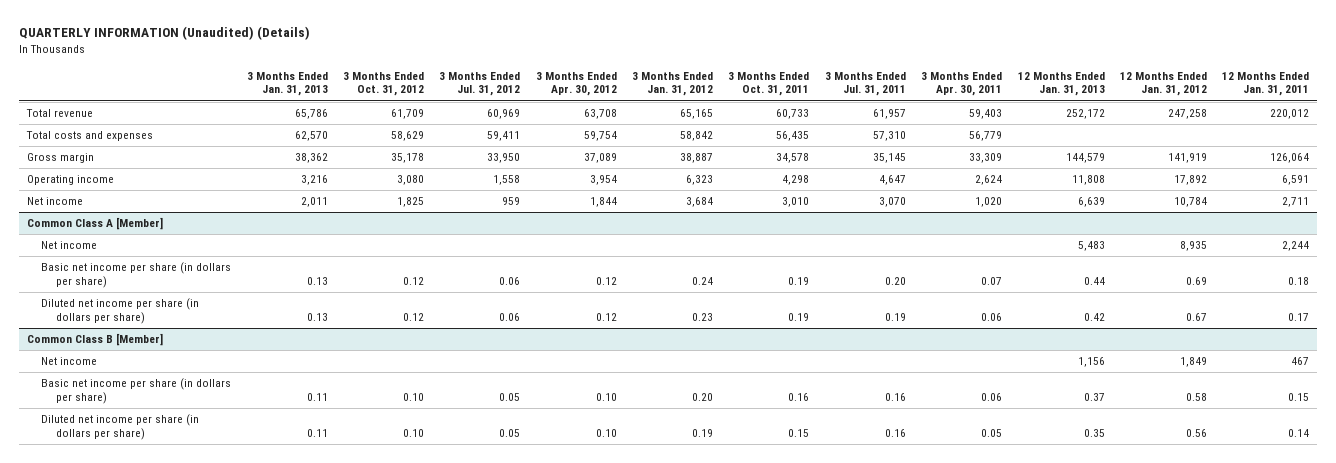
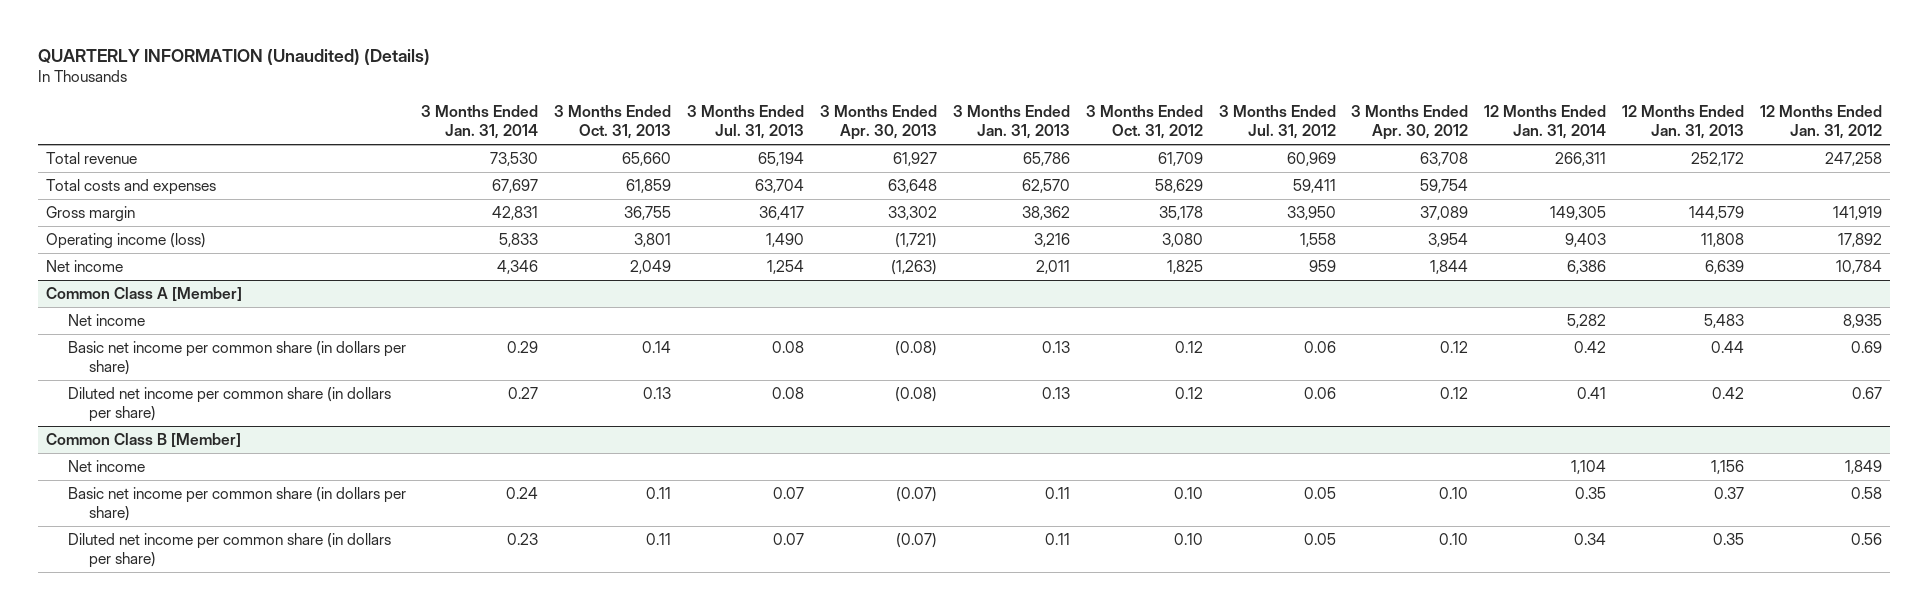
- | 3 Months Ended Jan. 31, 2013 | 3 Months Ended Oct. 31, 2012 | 3 Months Ended Jul. 31, 2012 | 3 Months Ended Apr. 30, 2012 | 3 Months Ended Jan. 31, 2012 | 3 Months Ended Oct. 31, 2011 | 3 Months Ended Jul. 31, 2011 | 3 Months Ended Apr. 30, 2011 | 12 Months Ended Jan. 31, 2013 | 12 Months Ended Jan. 31, 2012 | 12 Months Ended Jan. 31, 2011
+ | 3 Months Ended Jan. 31, 2014 | 3 Months Ended Oct. 31, 2013 | 3 Months Ended Jul. 31, 2013 | 3 Months Ended Apr. 30, 2013 | 3 Months Ended Jan. 31, 2013 | 3 Months Ended Oct. 31, 2012 | 3 Months Ended Jul. 31, 2012 | 3 Months Ended Apr. 30, 2012 | 12 Months Ended Jan. 31, 2014 | 12 Months Ended Jan. 31, 2013 | 12 Months Ended Jan. 31, 2012
- Operating income | 3,216 | 3,080 | 1,558 | 3,954 | 6,323 | 4,298 | 4,647 | 2,624 | 11,808 | 17,892 | 6,591
+ Operating income (loss) | 5,833 | 3,801 | 1,490 | (1,721) | 3,216 | 3,080 | 1,558 | 3,954 | 9,403 | 11,808 | 17,892
@ Common Class A [Member]
- Basic net income per share (in dollars per share) | 0.13 | 0.12 | 0.06 | 0.12 | 0.24 | 0.19 | 0.20 | 0.07 | 0.44 | 0.69 | 0.18
- Diluted net income per share (in dollars per share) | 0.13 | 0.12 | 0.06 | 0.12 | 0.23 | 0.19 | 0.19 | 0.06 | 0.42 | 0.67 | 0.17
+ Basic net income per common share (in dollars per share) | 0.29 | 0.14 | 0.08 | (0.08) | 0.13 | 0.12 | 0.06 | 0.12 | 0.42 | 0.44 | 0.69
+ Diluted net income per common share (in dollars per share) | 0.27 | 0.13 | 0.08 | (0.08) | 0.13 | 0.12 | 0.06 | 0.12 | 0.41 | 0.42 | 0.67
@ Common Class B [Member]
- Basic net income per share (in dollars per share) | 0.11 | 0.10 | 0.05 | 0.10 | 0.20 | 0.16 | 0.16 | 0.06 | 0.37 | 0.58 | 0.15
- Diluted net income per share (in dollars per share) | 0.11 | 0.10 | 0.05 | 0.10 | 0.19 | 0.15 | 0.16 | 0.05 | 0.35 | 0.56 | 0.14
+ Basic net income per common share (in dollars per share) | 0.24 | 0.11 | 0.07 | (0.07) | 0.11 | 0.10 | 0.05 | 0.10 | 0.35 | 0.37 | 0.58
+ Diluted net income per common share (in dollars per share) | 0.23 | 0.11 | 0.07 | (0.07) | 0.11 | 0.10 | 0.05 | 0.10 | 0.34 | 0.35 | 0.56

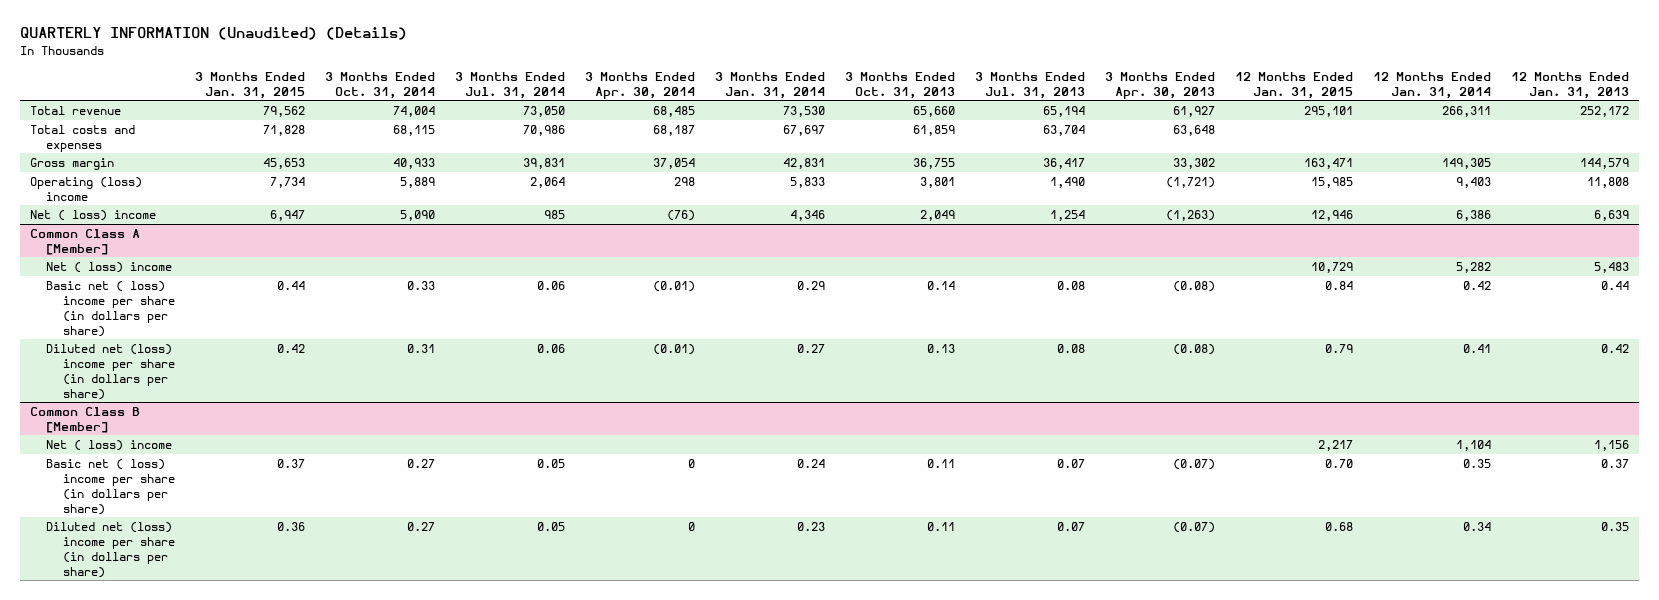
- | 3 Months Ended Jan. 31, 2014 | 3 Months Ended Oct. 31, 2013 | 3 Months Ended Jul. 31, 2013 | 3 Months Ended Apr. 30, 2013 | 3 Months Ended Jan. 31, 2013 | 3 Months Ended Oct. 31, 2012 | 3 Months Ended Jul. 31, 2012 | 3 Months Ended Apr. 30, 2012 | 12 Months Ended Jan. 31, 2014 | 12 Months Ended Jan. 31, 2013 | 12 Months Ended Jan. 31, 2012
+ | 3 Months Ended Jan. 31, 2015 | 3 Months Ended Oct. 31, 2014 | 3 Months Ended Jul. 31, 2014 | 3 Months Ended Apr. 30, 2014 | 3 Months Ended Jan. 31, 2014 | 3 Months Ended Oct. 31, 2013 | 3 Months Ended Jul. 31, 2013 | 3 Months Ended Apr. 30, 2013 | 12 Months Ended Jan. 31, 2015 | 12 Months Ended Jan. 31, 2014 | 12 Months Ended Jan. 31, 2013
- Operating income (loss) | 5,833 | 3,801 | 1,490 | (1,721) | 3,216 | 3,080 | 1,558 | 3,954 | 9,403 | 11,808 | 17,892
- Net income | 4,346 | 2,049 | 1,254 | (1,263) | 2,011 | 1,825 | 959 | 1,844 | 6,386 | 6,639 | 10,784
+ Operating (loss) income | 7,734 | 5,889 | 2,064 | 298 | 5,833 | 3,801 | 1,490 | (1,721) | 15,985 | 9,403 | 11,808
+ Net ( loss) income | 6,947 | 5,090 | 985 | (76) | 4,346 | 2,049 | 1,254 | (1,263) | 12,946 | 6,386 | 6,639
@ Common Class A [Member]
- Net income | | | | | | | | | 5,282 | 5,483 | 8,935
- Basic net income per common share (in dollars per share) | 0.29 | 0.14 | 0.08 | (0.08) | 0.13 | 0.12 | 0.06 | 0.12 | 0.42 | 0.44 | 0.69
- Diluted net income per common share (in dollars per share) | 0.27 | 0.13 | 0.08 | (0.08) | 0.13 | 0.12 | 0.06 | 0.12 | 0.41 | 0.42 | 0.67
+ Net ( loss) income | | | | | | | | | 10,729 | 5,282 | 5,483
+ Basic net ( loss) income per share (in dollars per share) | 0.44 | 0.33 | 0.06 | (0.01) | 0.29 | 0.14 | 0.08 | (0.08) | 0.84 | 0.42 | 0.44
+ Diluted net (loss) income per share (in dollars per share) | 0.42 | 0.31 | 0.06 | (0.01) | 0.27 | 0.13 | 0.08 | (0.08) | 0.79 | 0.41 | 0.42
@ Common Class B [Member]
- Net income | | | | | | | | | 1,104 | 1,156 | 1,849
- Basic net income per common share (in dollars per share) | 0.24 | 0.11 | 0.07 | (0.07) | 0.11 | 0.10 | 0.05 | 0.10 | 0.35 | 0.37 | 0.58
- Diluted net income per common share (in dollars per share) | 0.23 | 0.11 | 0.07 | (0.07) | 0.11 | 0.10 | 0.05 | 0.10 | 0.34 | 0.35 | 0.56
+ Net ( loss) income | | | | | | | | | 2,217 | 1,104 | 1,156
+ Basic net ( loss) income per share (in dollars per share) | 0.37 | 0.27 | 0.05 | 0 | 0.24 | 0.11 | 0.07 | (0.07) | 0.70 | 0.35 | 0.37
+ Diluted net (loss) income per share (in dollars per share) | 0.36 | 0.27 | 0.05 | 0 | 0.23 | 0.11 | 0.07 | (0.07) | 0.68 | 0.34 | 0.35

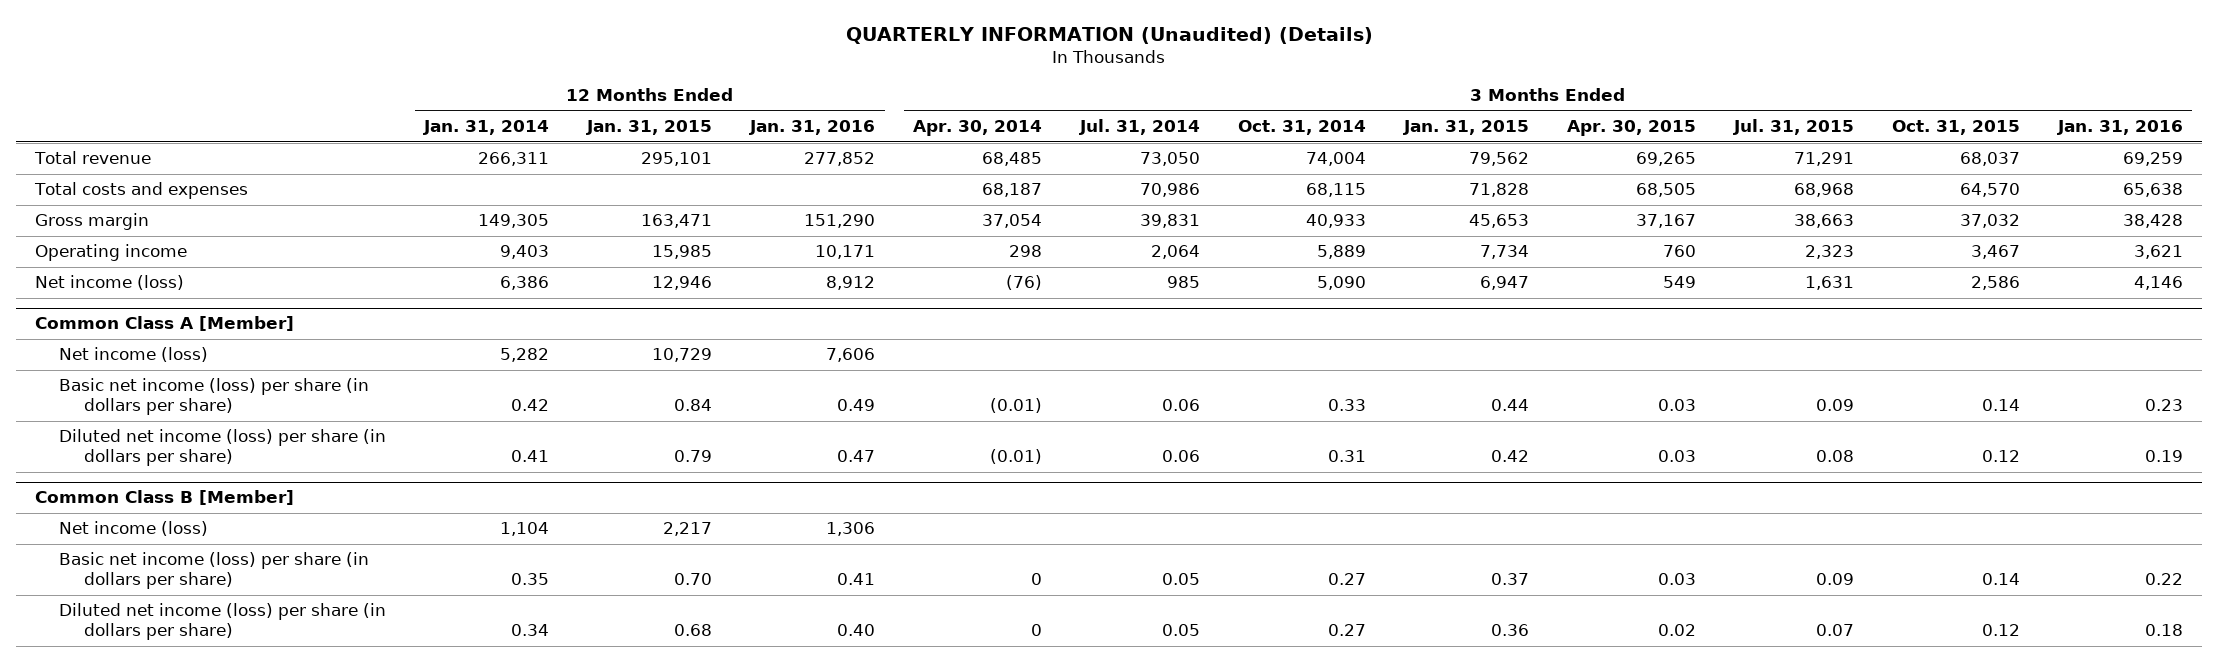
- | 3 Months Ended Jan. 31, 2015 | 3 Months Ended Oct. 31, 2014 | 3 Months Ended Jul. 31, 2014 | 3 Months Ended Apr. 30, 2014 | 3 Months Ended Jan. 31, 2014 | 3 Months Ended Oct. 31, 2013 | 3 Months Ended Jul. 31, 2013 | 3 Months Ended Apr. 30, 2013 | 12 Months Ended Jan. 31, 2015 | 12 Months Ended Jan. 31, 2014 | 12 Months Ended Jan. 31, 2013
+ | 12 Months Ended Jan. 31, 2014 | 12 Months Ended Jan. 31, 2015 | 12 Months Ended Jan. 31, 2016 | 3 Months Ended Apr. 30, 2014 | 3 Months Ended Jul. 31, 2014 | 3 Months Ended Oct. 31, 2014 | 3 Months Ended Jan. 31, 2015 | 3 Months Ended Apr. 30, 2015 | 3 Months Ended Jul. 31, 2015 | 3 Months Ended Oct. 31, 2015 | 3 Months Ended Jan. 31, 2016
- Operating (loss) income | 7,734 | 5,889 | 2,064 | 298 | 5,833 | 3,801 | 1,490 | (1,721) | 15,985 | 9,403 | 11,808
- Net ( loss) income | 6,947 | 5,090 | 985 | (76) | 4,346 | 2,049 | 1,254 | (1,263) | 12,946 | 6,386 | 6,639
+ Operating income | 9,403 | 15,985 | 10,171 | 298 | 2,064 | 5,889 | 7,734 | 760 | 2,323 | 3,467 | 3,621
+ Net income (loss) | 6,386 | 12,946 | 8,912 | (76) | 985 | 5,090 | 6,947 | 549 | 1,631 | 2,586 | 4,146
@ Common Class A [Member]
- Net ( loss) income | | | | | | | | | 10,729 | 5,282 | 5,483
- Basic net ( loss) income per share (in dollars per share) | 0.44 | 0.33 | 0.06 | (0.01) | 0.29 | 0.14 | 0.08 | (0.08) | 0.84 | 0.42 | 0.44
- Diluted net (loss) income per share (in dollars per share) | 0.42 | 0.31 | 0.06 | (0.01) | 0.27 | 0.13 | 0.08 | (0.08) | 0.79 | 0.41 | 0.42
+ Net income (loss) | 5,282 | 10,729 | 7,606 | | | | | | | |
+ Basic net income (loss) per share (in dollars per share) | 0.42 | 0.84 | 0.49 | (0.01) | 0.06 | 0.33 | 0.44 | 0.03 | 0.09 | 0.14 | 0.23
+ Diluted net income (loss) per share (in dollars per share) | 0.41 | 0.79 | 0.47 | (0.01) | 0.06 | 0.31 | 0.42 | 0.03 | 0.08 | 0.12 | 0.19
@ Common Class B [Member]
- Net ( loss) income | | | | | | | | | 2,217 | 1,104 | 1,156
- Basic net ( loss) income per share (in dollars per share) | 0.37 | 0.27 | 0.05 | 0 | 0.24 | 0.11 | 0.07 | (0.07) | 0.70 | 0.35 | 0.37
- Diluted net (loss) income per share (in dollars per share) | 0.36 | 0.27 | 0.05 | 0 | 0.23 | 0.11 | 0.07 | (0.07) | 0.68 | 0.34 | 0.35
+ Net income (loss) | 1,104 | 2,217 | 1,306 | | | | | | | |
+ Basic net income (loss) per share (in dollars per share) | 0.35 | 0.70 | 0.41 | 0 | 0.05 | 0.27 | 0.37 | 0.03 | 0.09 | 0.14 | 0.22
+ Diluted net income (loss) per share (in dollars per share) | 0.34 | 0.68 | 0.40 | 0 | 0.05 | 0.27 | 0.36 | 0.02 | 0.07 | 0.12 | 0.18

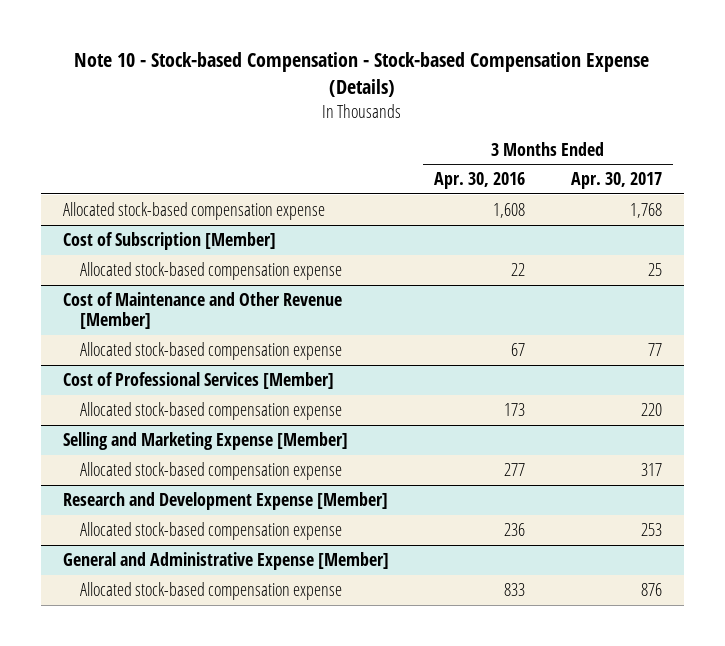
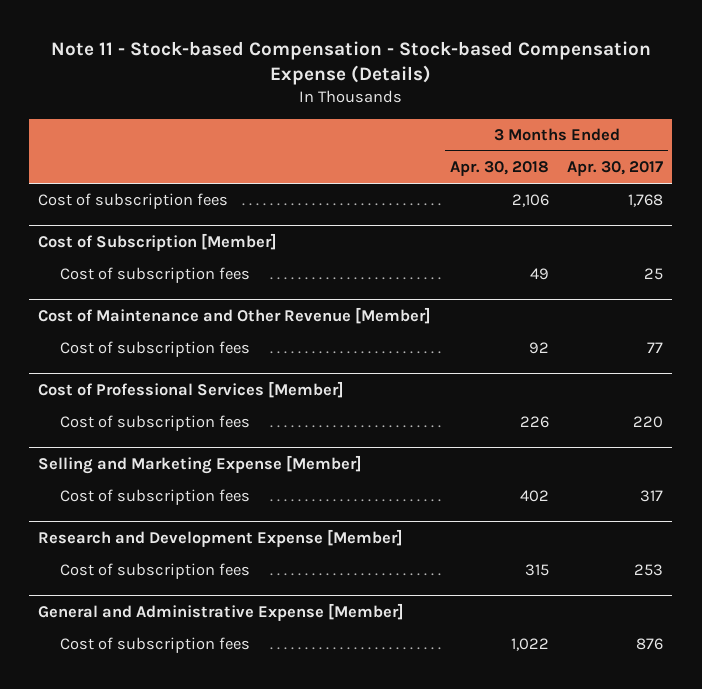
- Note 10 - Stock-based Compensation - Stock-based Compensation Expense (Details)
+ Note 11 - Stock-based Compensation - Stock-based Compensation Expense (Details)
- | 3 Months Ended Apr. 30, 2016 | 3 Months Ended Apr. 30, 2017
+ | 3 Months Ended Apr. 30, 2018 | 3 Months Ended Apr. 30, 2017
- Allocated stock-based compensation expense | 1,608 | 1,768
+ Cost of subscription fees | 2,106 | 1,768
@ Cost of Subscription [Member]
- Allocated stock-based compensation expense | 22 | 25
+ Cost of subscription fees | 49 | 25
@ Cost of Maintenance and Other Revenue [Member]
- Allocated stock-based compensation expense | 67 | 77
+ Cost of subscription fees | 92 | 77
@ Cost of Professional Services [Member]
- Allocated stock-based compensation expense | 173 | 220
+ Cost of subscription fees | 226 | 220
@ Selling and Marketing Expense [Member]
- Allocated stock-based compensation expense | 277 | 317
+ Cost of subscription fees | 402 | 317
@ Research and Development Expense [Member]
- Allocated stock-based compensation expense | 236 | 253
+ Cost of subscription fees | 315 | 253
@ General and Administrative Expense [Member]
- Allocated stock-based compensation expense | 833 | 876
+ Cost of subscription fees | 1,022 | 876

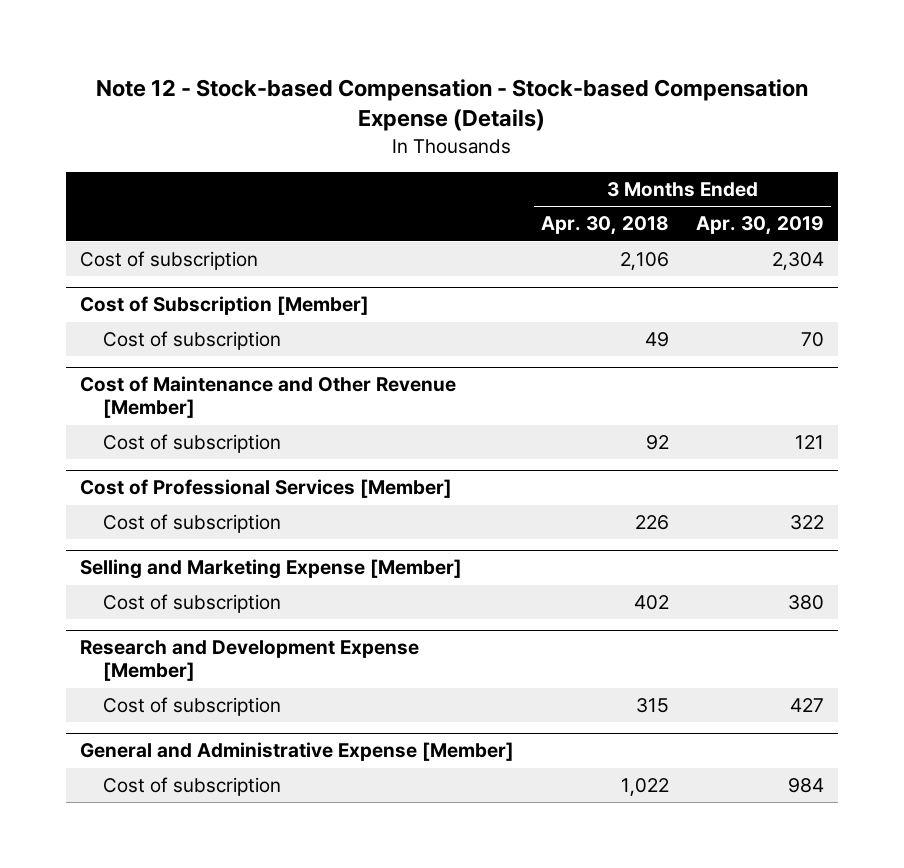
- Note 11 - Stock-based Compensation - Stock-based Compensation Expense (Details)
+ Note 12 - Stock-based Compensation - Stock-based Compensation Expense (Details)
- | 3 Months Ended Apr. 30, 2018 | 3 Months Ended Apr. 30, 2017
+ | 3 Months Ended Apr. 30, 2018 | 3 Months Ended Apr. 30, 2019
- Cost of subscription fees | 2,106 | 1,768
+ Cost of subscription | 2,106 | 2,304
@ Cost of Subscription [Member]
- Cost of subscription fees | 49 | 25
+ Cost of subscription | 49 | 70
@ Cost of Maintenance and Other Revenue [Member]
- Cost of subscription fees | 92 | 77
+ Cost of subscription | 92 | 121
@ Cost of Professional Services [Member]
- Cost of subscription fees | 226 | 220
+ Cost of subscription | 226 | 322
@ Selling and Marketing Expense [Member]
- Cost of subscription fees | 402 | 317
+ Cost of subscription | 402 | 380
@ Research and Development Expense [Member]
- Cost of subscription fees | 315 | 253
+ Cost of subscription | 315 | 427
@ General and Administrative Expense [Member]
- Cost of subscription fees | 1,022 | 876
+ Cost of subscription | 1,022 | 984

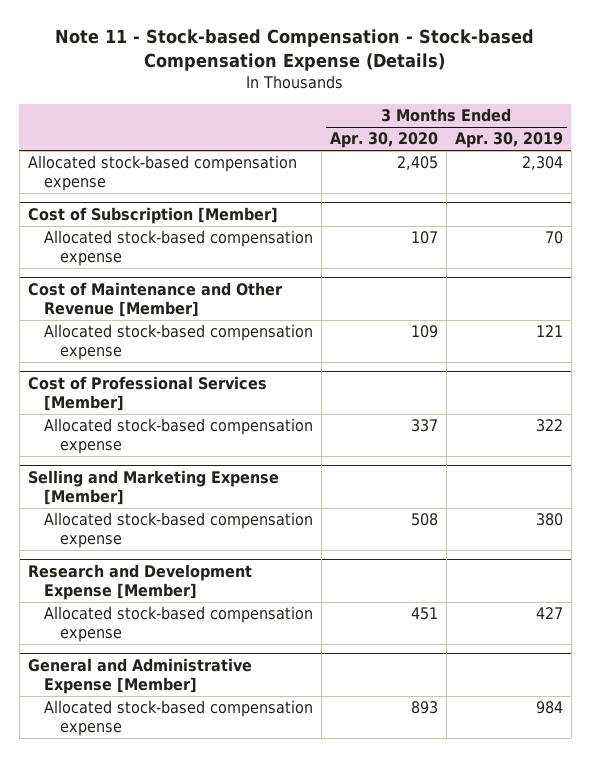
- Note 12 - Stock-based Compensation - Stock-based Compensation Expense (Details)
+ Note 11 - Stock-based Compensation - Stock-based Compensation Expense (Details)
- | 3 Months Ended Apr. 30, 2018 | 3 Months Ended Apr. 30, 2019
+ | 3 Months Ended Apr. 30, 2020 | 3 Months Ended Apr. 30, 2019
- Cost of subscription | 2,106 | 2,304
+ Allocated stock-based compensation expense | 2,405 | 2,304
@ Cost of Subscription [Member]
- Cost of subscription | 49 | 70
+ Allocated stock-based compensation expense | 107 | 70
@ Cost of Maintenance and Other Revenue [Member]
- Cost of subscription | 92 | 121
+ Allocated stock-based compensation expense | 109 | 121
@ Cost of Professional Services [Member]
- Cost of subscription | 226 | 322
+ Allocated stock-based compensation expense | 337 | 322
@ Selling and Marketing Expense [Member]
- Cost of subscription | 402 | 380
+ Allocated stock-based compensation expense | 508 | 380
@ Research and Development Expense [Member]
- Cost of subscription | 315 | 427
+ Allocated stock-based compensation expense | 451 | 427
@ General and Administrative Expense [Member]
- Cost of subscription | 1,022 | 984
+ Allocated stock-based compensation expense | 893 | 984

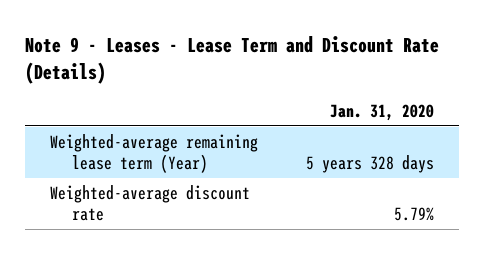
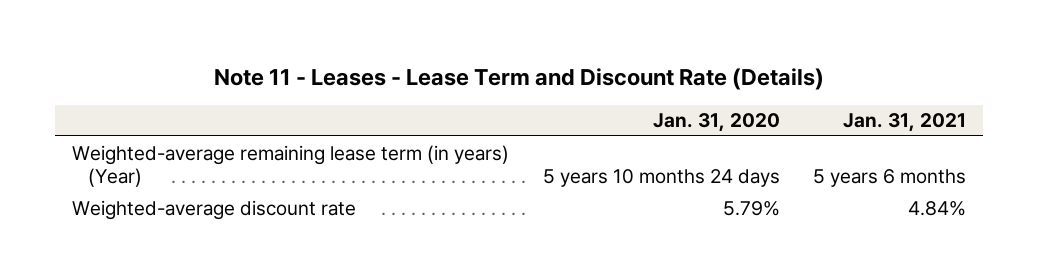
- Note 9 - Leases - Lease Term and Discount Rate (Details)
+ Note 11 - Leases - Lease Term and Discount Rate (Details)
- | Jan. 31, 2020
+ | Jan. 31, 2020 | Jan. 31, 2021
- Weighted-average remaining lease term (Year) | 5 years 328 days
+ Weighted-average remaining lease term (in years) (Year) | 5 years 10 months 24 days | 5 years 6 months

